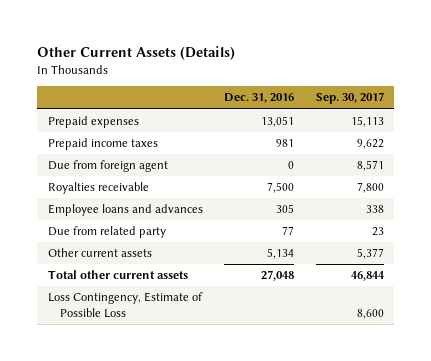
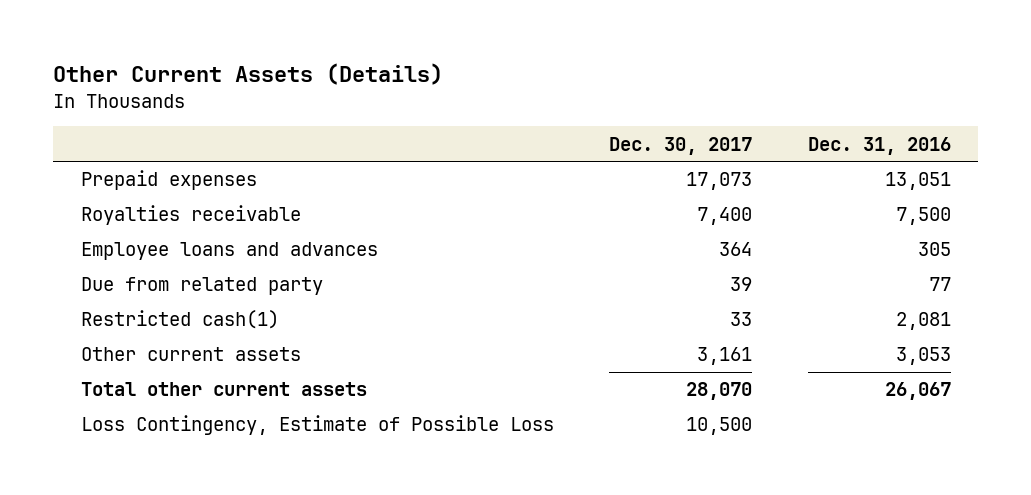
- | Dec. 31, 2016 | Sep. 30, 2017
+ | Dec. 30, 2017 | Dec. 31, 2016
- Prepaid income taxes | 981 | 9,622
- Due from foreign agent | 0 | 8,571
- Other current assets | 5,134 | 5,377
- Total other current assets | 27,048 | 46,844
+ Restricted cash(1) | 33 | 2,081
+ Other current assets | 3,161 | 3,053
+ Total other current assets | 28,070 | 26,067

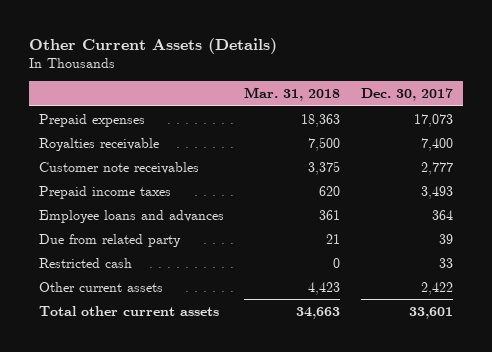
- | Dec. 30, 2017 | Dec. 31, 2016
+ | Mar. 31, 2018 | Dec. 30, 2017
+ Customer note receivables | 3,375 | 2,777
+ Prepaid income taxes | 620 | 3,493
- Restricted cash(1) | 33 | 2,081
- Other current assets | 3,161 | 3,053
- Total other current assets | 28,070 | 26,067
- Loss Contingency, Estimate of Possible Loss | 10,500 |
+ Restricted cash | 0 | 33
+ Other current assets | 4,423 | 2,422
+ Total other current assets | 34,663 | 33,601

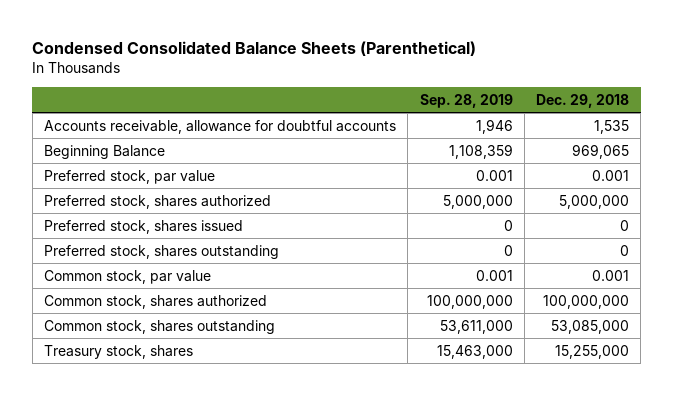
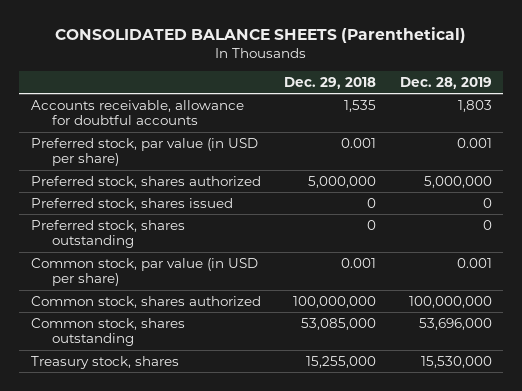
- Condensed Consolidated Balance Sheets (Parenthetical)
+ CONSOLIDATED BALANCE SHEETS (Parenthetical)
- | Sep. 28, 2019 | Dec. 29, 2018
+ | Dec. 29, 2018 | Dec. 28, 2019
- Beginning Balance | 1,108,359 | 969,065
- Preferred stock, par value | 0.001 | 0.001
+ Preferred stock, par value (in USD per share) | 0.001 | 0.001
- Common stock, par value | 0.001 | 0.001
+ Common stock, par value (in USD per share) | 0.001 | 0.001

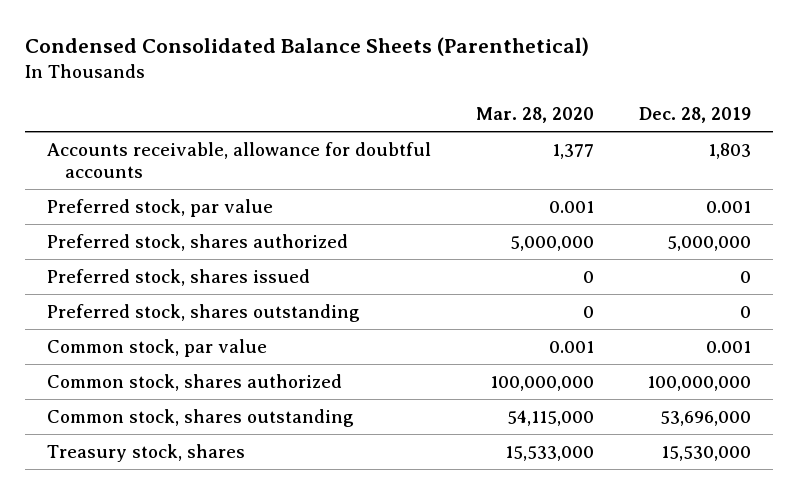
- CONSOLIDATED BALANCE SHEETS (Parenthetical)
+ Condensed Consolidated Balance Sheets (Parenthetical)
- | Dec. 29, 2018 | Dec. 28, 2019
+ | Mar. 28, 2020 | Dec. 28, 2019
- Preferred stock, par value (in USD per share) | 0.001 | 0.001
+ Preferred stock, par value | 0.001 | 0.001
- Common stock, par value (in USD per share) | 0.001 | 0.001
+ Common stock, par value | 0.001 | 0.001

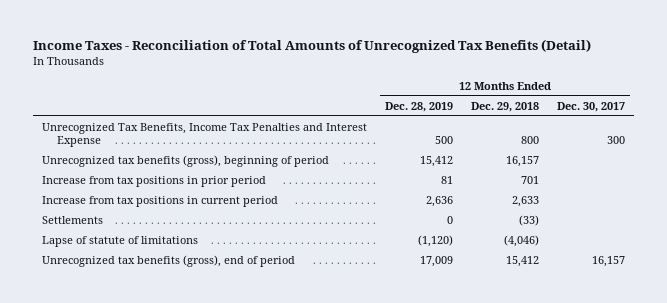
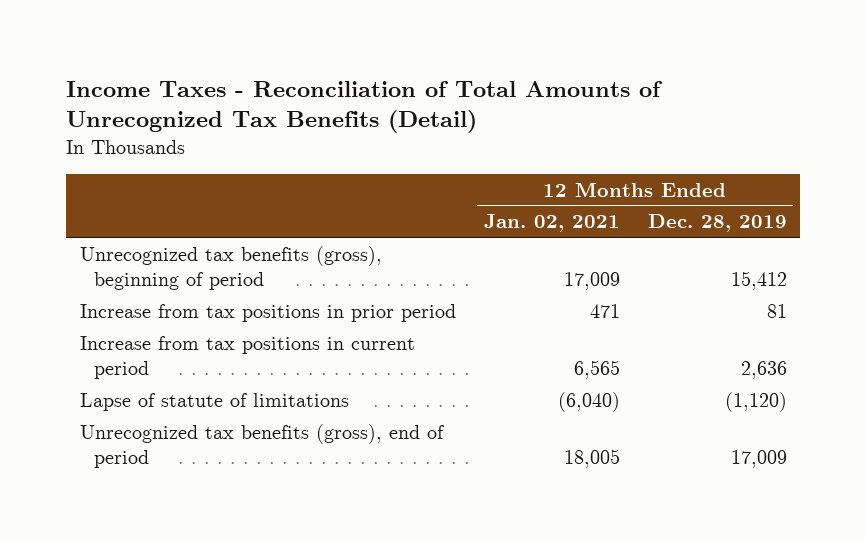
- | 12 Months Ended Dec. 28, 2019 | 12 Months Ended Dec. 29, 2018 | 12 Months Ended Dec. 30, 2017
+ | 12 Months Ended Jan. 02, 2021 | 12 Months Ended Dec. 28, 2019
- Unrecognized Tax Benefits, Income Tax Penalties and Interest Expense | 500 | 800 | 300
- Settlements | 0 | (33) |

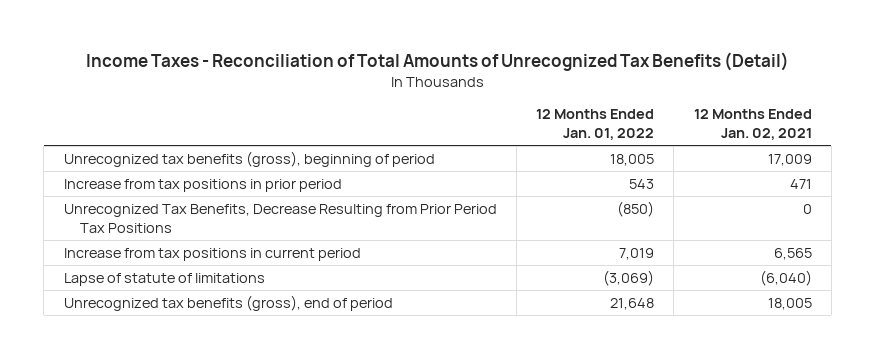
- | 12 Months Ended Jan. 02, 2021 | 12 Months Ended Dec. 28, 2019
+ | 12 Months Ended Jan. 01, 2022 | 12 Months Ended Jan. 02, 2021
+ Unrecognized Tax Benefits, Decrease Resulting from Prior Period Tax Positions | (850) | 0

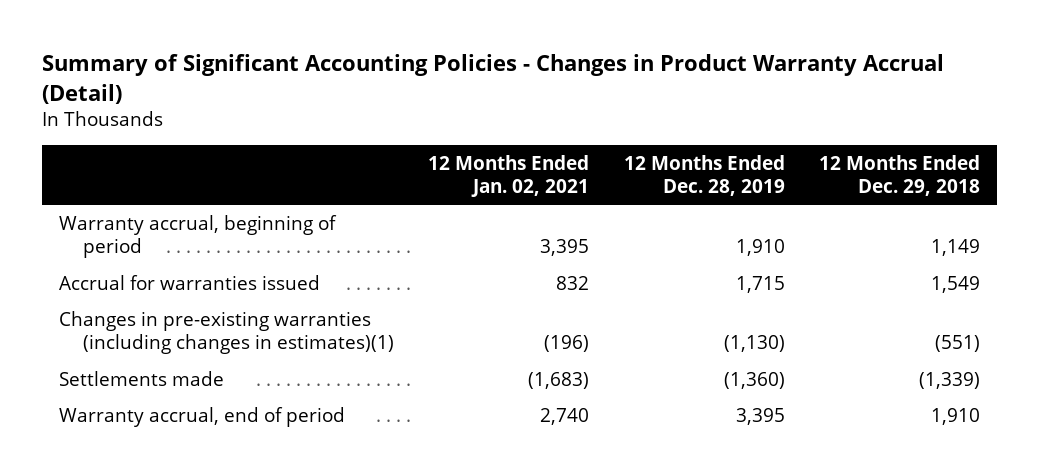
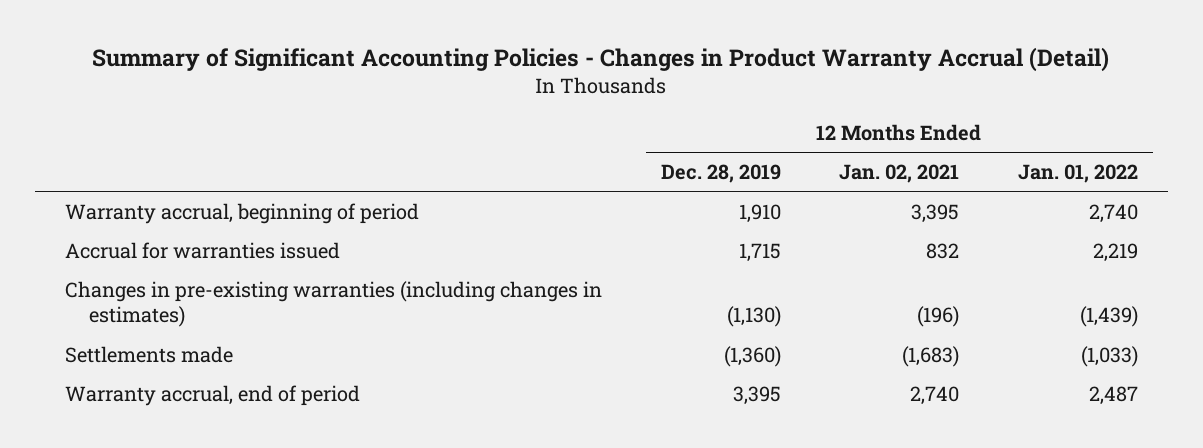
- | 12 Months Ended Jan. 02, 2021 | 12 Months Ended Dec. 28, 2019 | 12 Months Ended Dec. 29, 2018
+ | 12 Months Ended Dec. 28, 2019 | 12 Months Ended Jan. 02, 2021 | 12 Months Ended Jan. 01, 2022
- Changes in pre-existing warranties (including changes in estimates)(1) | (196) | (1,130) | (551)
+ Changes in pre-existing warranties (including changes in estimates) | (1,130) | (196) | (1,439)

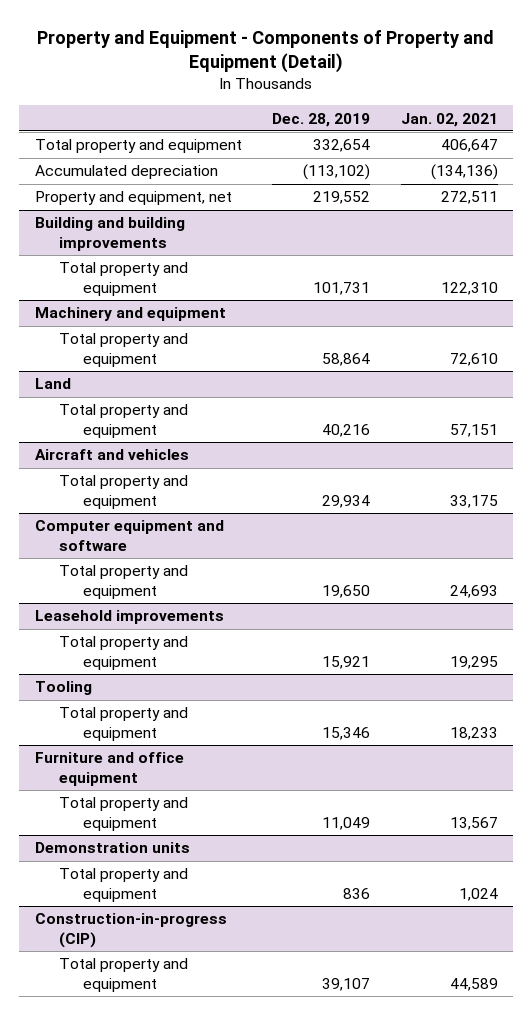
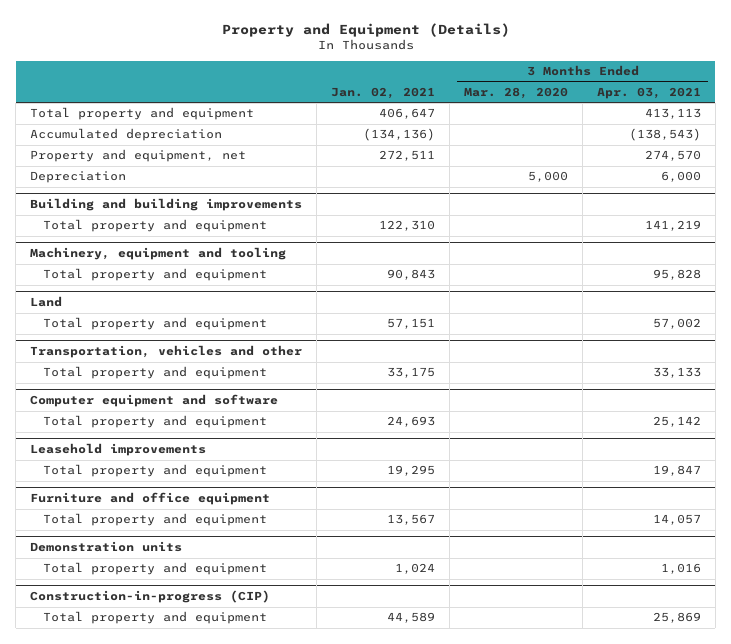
- Property and Equipment - Components of Property and Equipment (Detail)
+ Property and Equipment (Details)
- | Dec. 28, 2019 | Jan. 02, 2021
+ | Jan. 02, 2021 | 3 Months Ended Mar. 28, 2020 | 3 Months Ended Apr. 03, 2021
+ Depreciation | | 5,000 | 6,000
- Machinery and equipment
- Total property and equipment | 58,864 | 72,610
+ Machinery, equipment and tooling
+ Total property and equipment | 90,843 | | 95,828
- Aircraft and vehicles
+ Transportation, vehicles and other
- Tooling
- Total property and equipment | 15,346 | 18,233

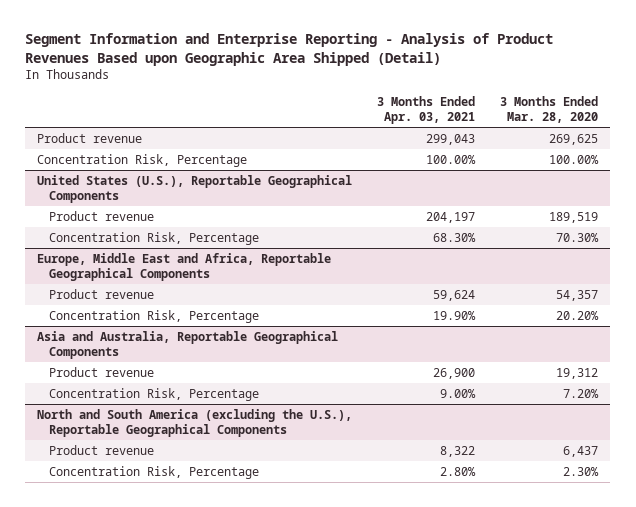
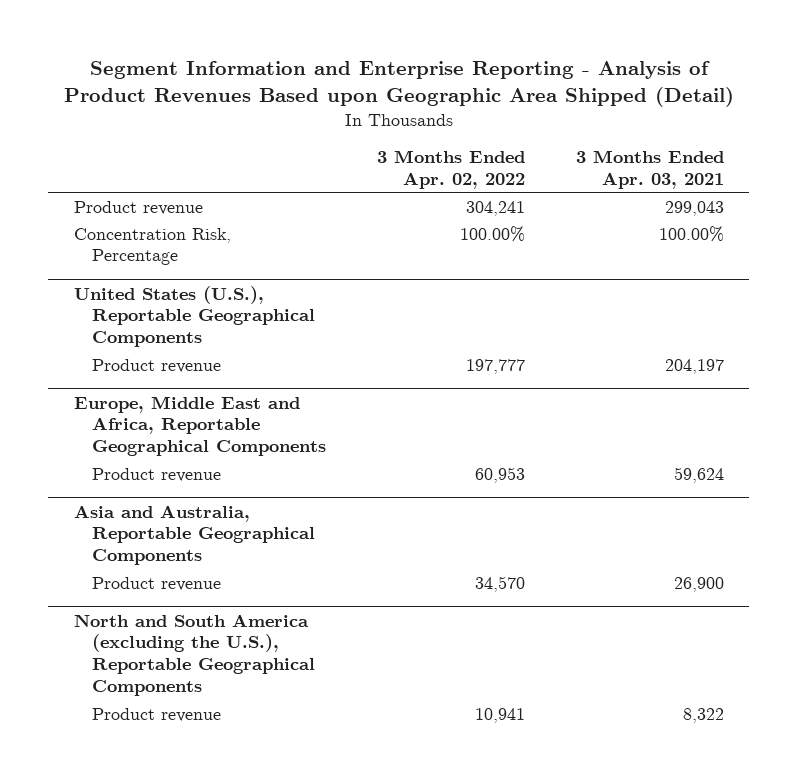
- | 3 Months Ended Apr. 03, 2021 | 3 Months Ended Mar. 28, 2020
+ | 3 Months Ended Apr. 02, 2022 | 3 Months Ended Apr. 03, 2021
@ United States (U.S.), Reportable Geographical Components
- Concentration Risk, Percentage | 68.30% | 70.30%
@ Europe, Middle East and Africa, Reportable Geographical Components
- Concentration Risk, Percentage | 19.90% | 20.20%
@ Asia and Australia, Reportable Geographical Components
- Concentration Risk, Percentage | 9.00% | 7.20%
@ North and South America (excluding the U.S.), Reportable Geographical Components
- Concentration Risk, Percentage | 2.80% | 2.30%

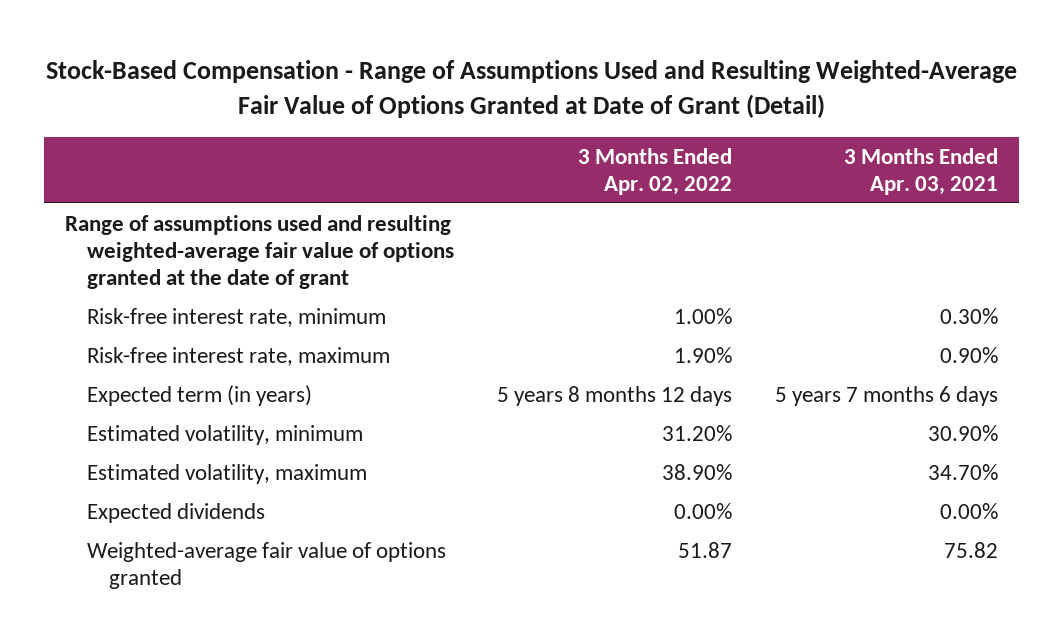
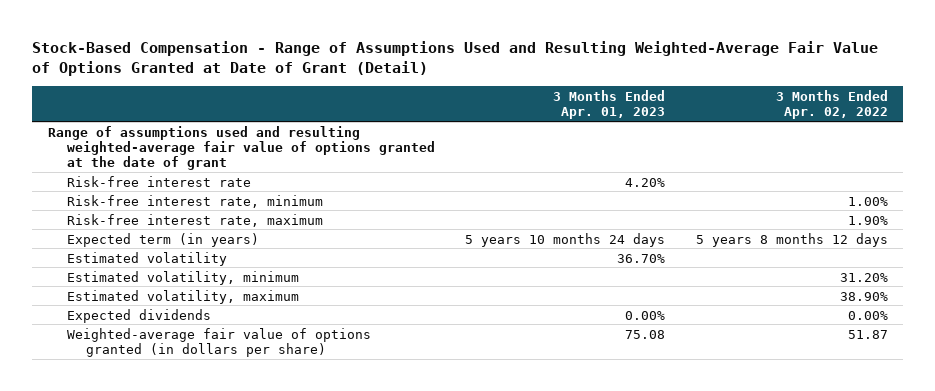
- | 3 Months Ended Apr. 02, 2022 | 3 Months Ended Apr. 03, 2021
+ | 3 Months Ended Apr. 01, 2023 | 3 Months Ended Apr. 02, 2022
+ Risk-free interest rate | 4.20% |
+ Estimated volatility | 36.70% |
- Weighted-average fair value of options granted | 51.87 | 75.82
+ Weighted-average fair value of options granted (in dollars per share) | 75.08 | 51.87

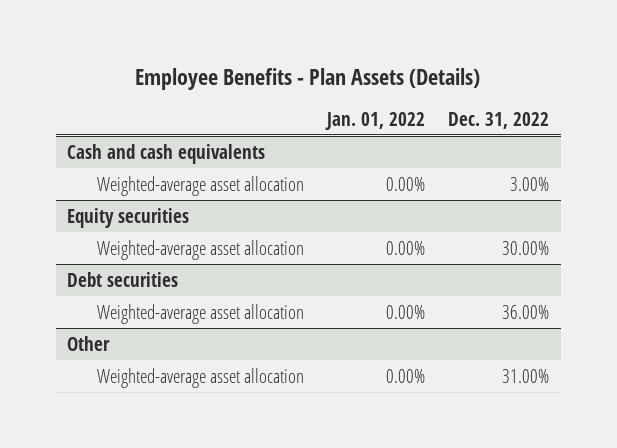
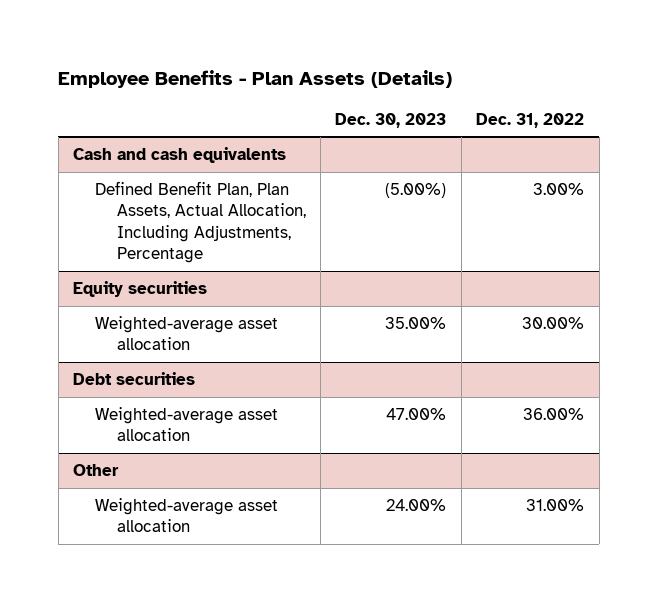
- | Jan. 01, 2022 | Dec. 31, 2022
+ | Dec. 30, 2023 | Dec. 31, 2022
@ Cash and cash equivalents
- Weighted-average asset allocation | 0.00% | 3.00%
+ Defined Benefit Plan, Plan Assets, Actual Allocation, Including Adjustments, Percentage | (5.00%) | 3.00%

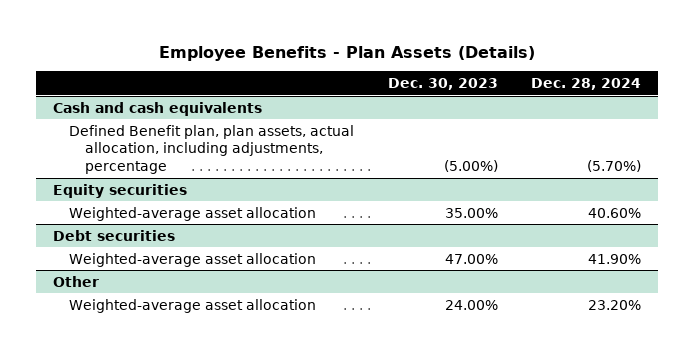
- | Dec. 30, 2023 | Dec. 31, 2022
+ | Dec. 30, 2023 | Dec. 28, 2024
@ Cash and cash equivalents
- Defined Benefit Plan, Plan Assets, Actual Allocation, Including Adjustments, Percentage | (5.00%) | 3.00%
+ Defined Benefit plan, plan assets, actual allocation, including adjustments, percentage | (5.00%) | (5.70%)

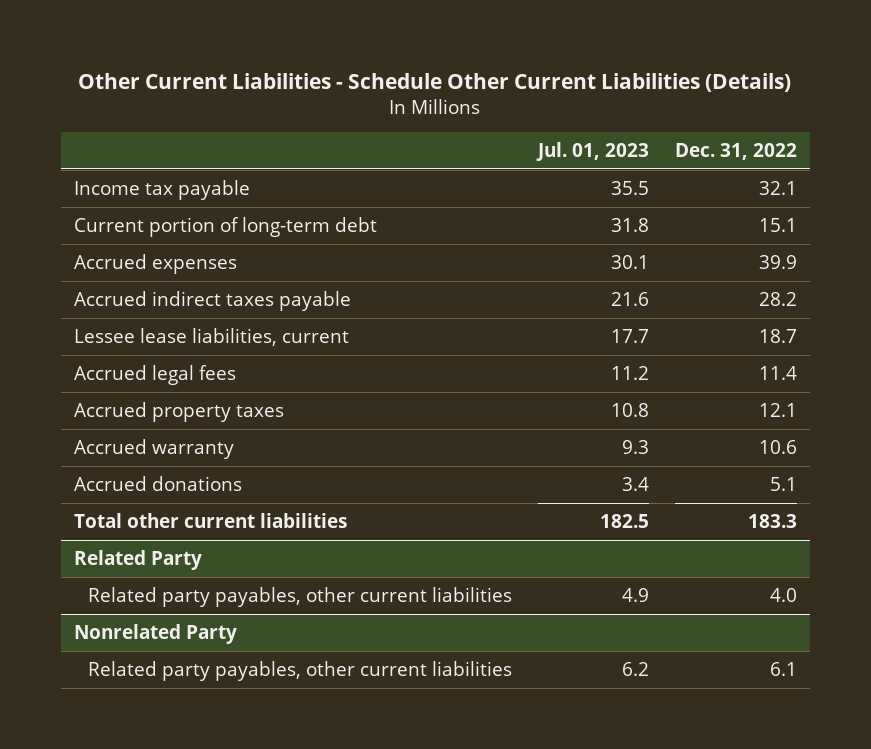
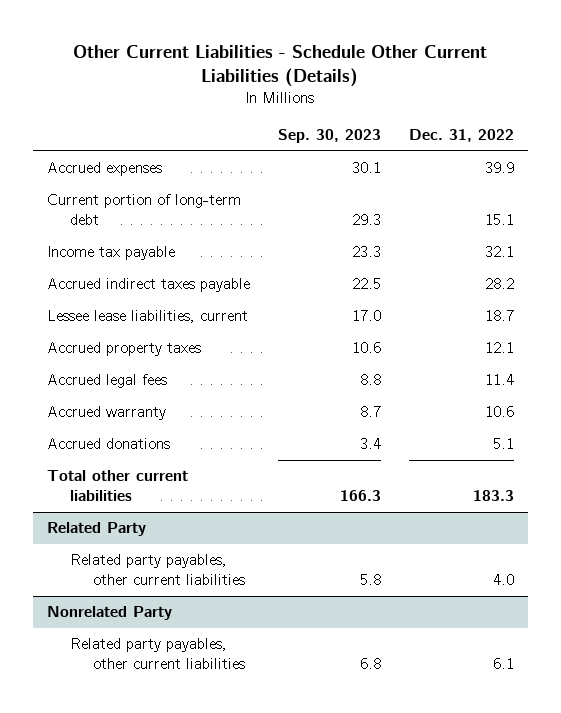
- | Jul. 01, 2023 | Dec. 31, 2022
+ | Sep. 30, 2023 | Dec. 31, 2022
moved down: Current portion of long-term debt | 29.3 | 15.1
moved down: Income tax payable | 23.3 | 32.1
moved down: Accrued legal fees | 8.8 | 11.4

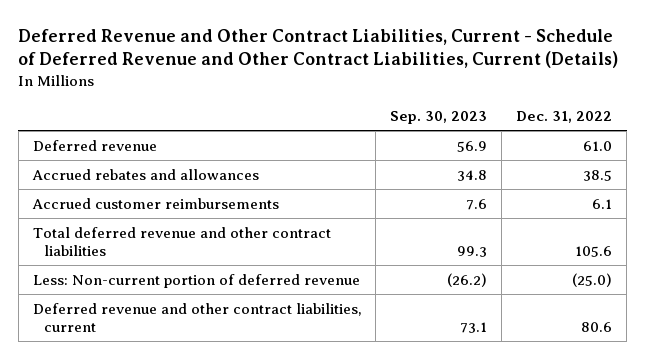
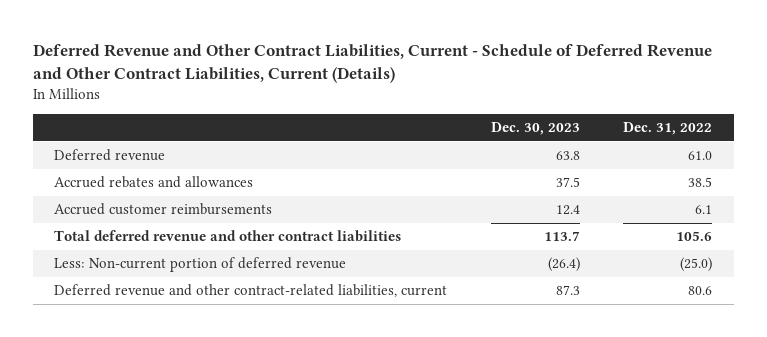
- | Sep. 30, 2023 | Dec. 31, 2022
+ | Dec. 30, 2023 | Dec. 31, 2022
- Deferred revenue and other contract liabilities, current | 73.1 | 80.6
+ Deferred revenue and other contract-related liabilities, current | 87.3 | 80.6

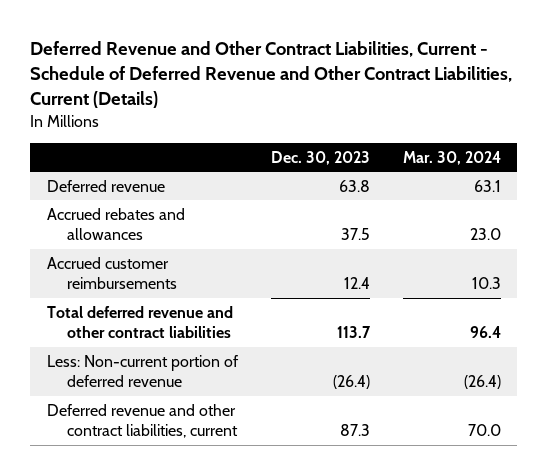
- | Dec. 30, 2023 | Dec. 31, 2022
+ | Dec. 30, 2023 | Mar. 30, 2024
- Deferred revenue and other contract-related liabilities, current | 87.3 | 80.6
+ Deferred revenue and other contract liabilities, current | 87.3 | 70.0

